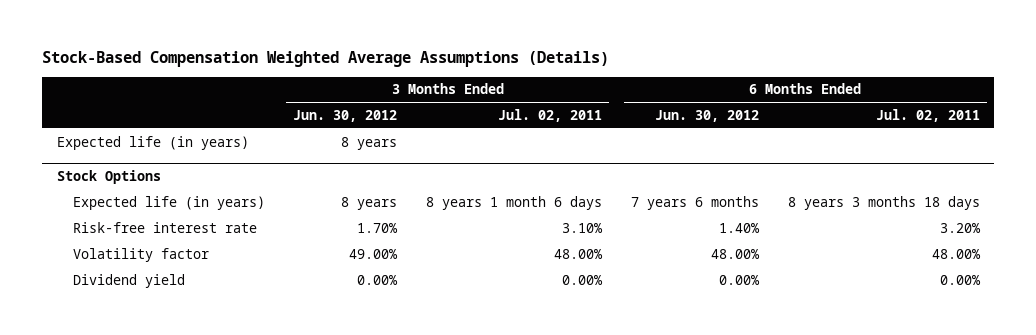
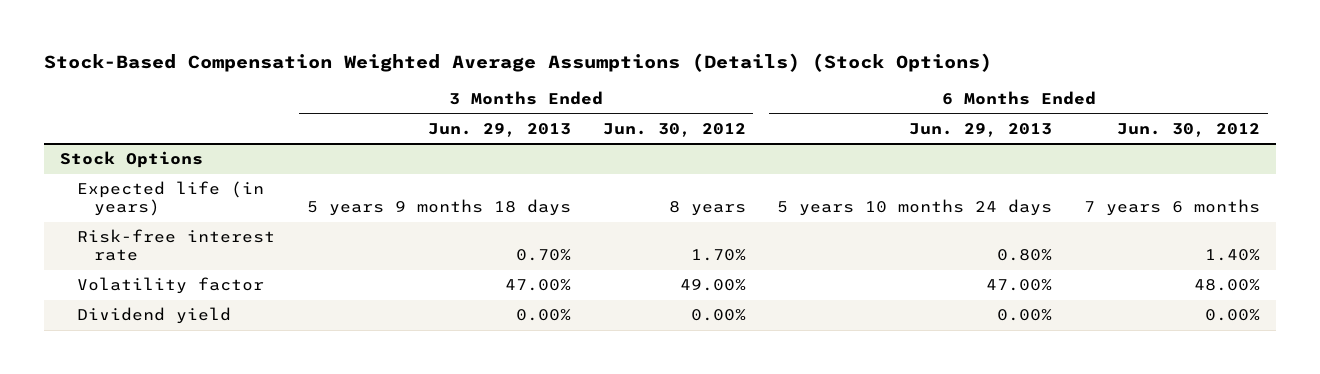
- Stock-Based Compensation Weighted Average Assumptions (Details)
+ Stock-Based Compensation Weighted Average Assumptions (Details) (Stock Options)
- | 3 Months Ended Jun. 30, 2012 | 3 Months Ended Jul. 02, 2011 | 6 Months Ended Jun. 30, 2012 | 6 Months Ended Jul. 02, 2011
+ | 3 Months Ended Jun. 29, 2013 | 3 Months Ended Jun. 30, 2012 | 6 Months Ended Jun. 29, 2013 | 6 Months Ended Jun. 30, 2012
- Expected life (in years) | 8 years | | |

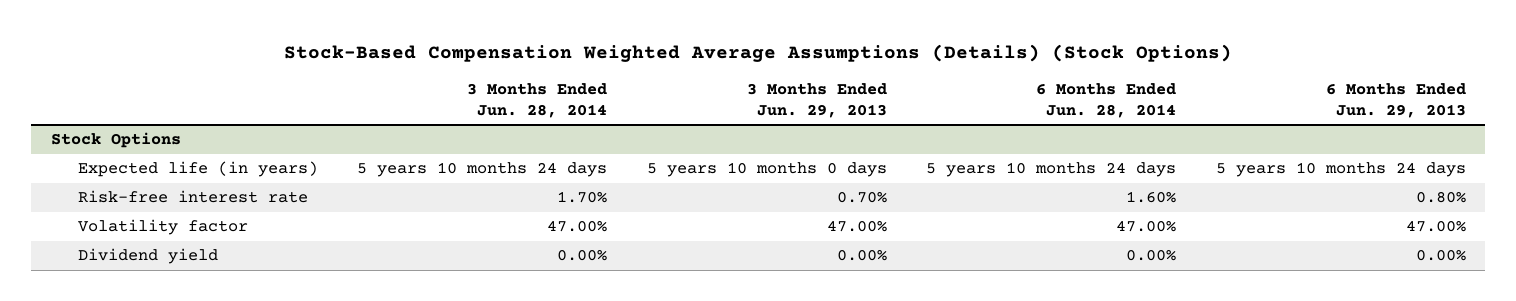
- | 3 Months Ended Jun. 29, 2013 | 3 Months Ended Jun. 30, 2012 | 6 Months Ended Jun. 29, 2013 | 6 Months Ended Jun. 30, 2012
+ | 3 Months Ended Jun. 28, 2014 | 3 Months Ended Jun. 29, 2013 | 6 Months Ended Jun. 28, 2014 | 6 Months Ended Jun. 29, 2013
@ Stock Options
- Expected life (in years) | 5 years 9 months 18 days | 8 years | 5 years 10 months 24 days | 7 years 6 months
+ Expected life (in years) | 5 years 10 months 24 days | 5 years 10 months 0 days | 5 years 10 months 24 days | 5 years 10 months 24 days

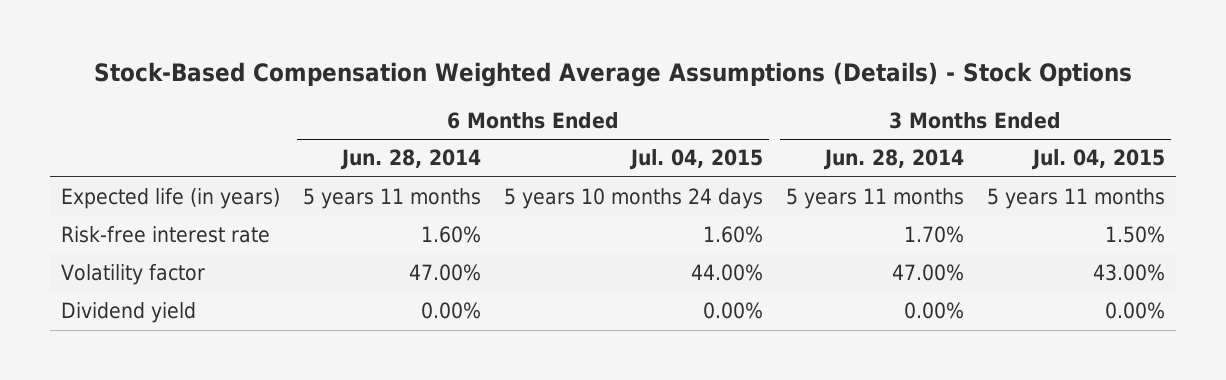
- Stock-Based Compensation Weighted Average Assumptions (Details) (Stock Options)
+ Stock-Based Compensation Weighted Average Assumptions (Details) - Stock Options
- | 3 Months Ended Jun. 28, 2014 | 3 Months Ended Jun. 29, 2013 | 6 Months Ended Jun. 28, 2014 | 6 Months Ended Jun. 29, 2013
+ | 6 Months Ended Jun. 28, 2014 | 6 Months Ended Jul. 04, 2015 | 3 Months Ended Jun. 28, 2014 | 3 Months Ended Jul. 04, 2015
- Stock Options
- Expected life (in years) | 5 years 10 months 24 days | 5 years 10 months 0 days | 5 years 10 months 24 days | 5 years 10 months 24 days
+ Expected life (in years) | 5 years 11 months | 5 years 10 months 24 days | 5 years 11 months | 5 years 11 months

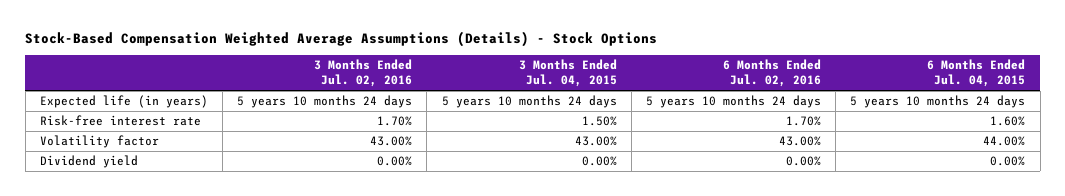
- | 6 Months Ended Jun. 28, 2014 | 6 Months Ended Jul. 04, 2015 | 3 Months Ended Jun. 28, 2014 | 3 Months Ended Jul. 04, 2015
+ | 3 Months Ended Jul. 02, 2016 | 3 Months Ended Jul. 04, 2015 | 6 Months Ended Jul. 02, 2016 | 6 Months Ended Jul. 04, 2015
- Expected life (in years) | 5 years 11 months | 5 years 10 months 24 days | 5 years 11 months | 5 years 11 months
+ Expected life (in years) | 5 years 10 months 24 days | 5 years 10 months 24 days | 5 years 10 months 24 days | 5 years 10 months 24 days

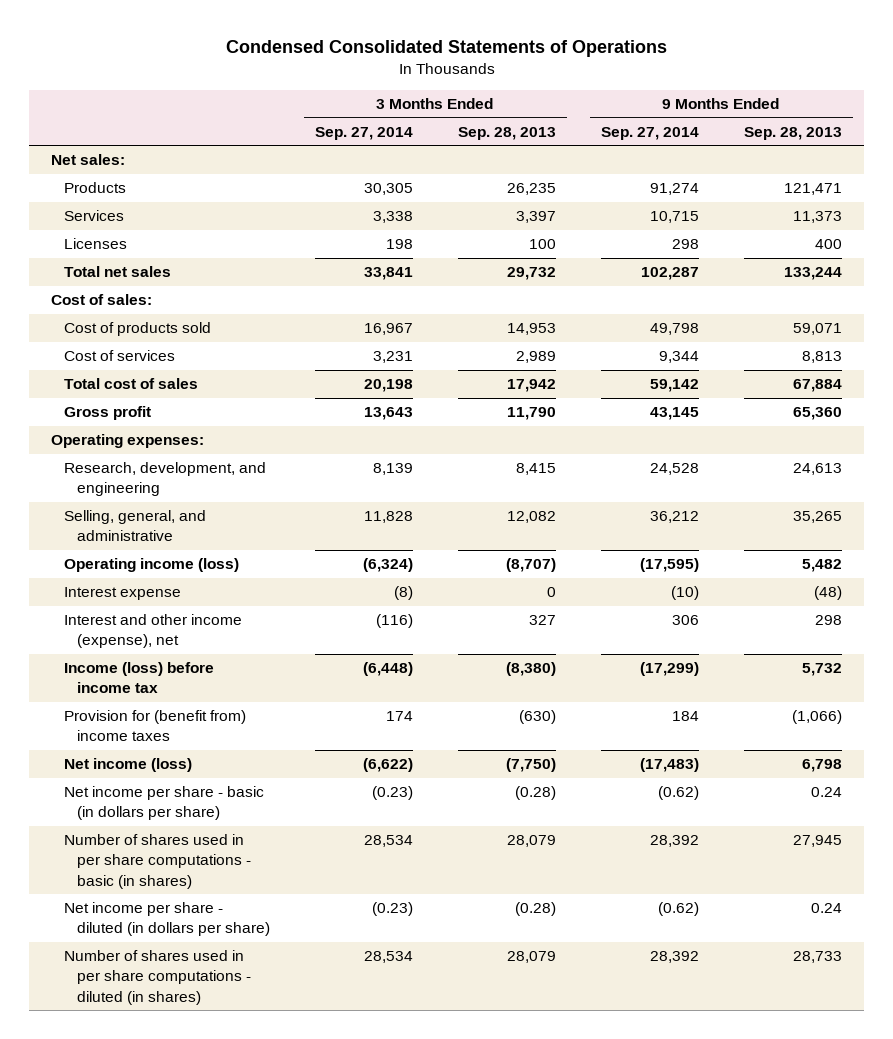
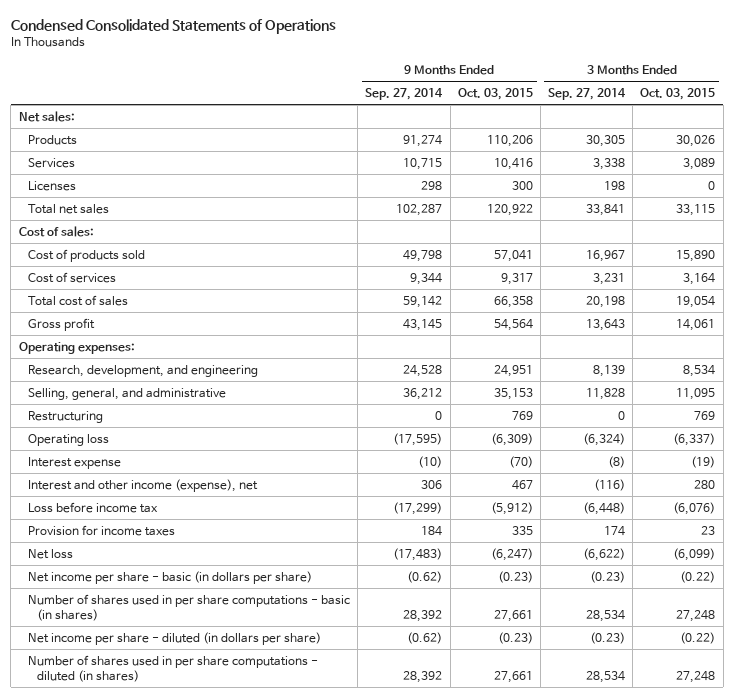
- | 3 Months Ended Sep. 27, 2014 | 3 Months Ended Sep. 28, 2013 | 9 Months Ended Sep. 27, 2014 | 9 Months Ended Sep. 28, 2013
+ | 9 Months Ended Sep. 27, 2014 | 9 Months Ended Oct. 03, 2015 | 3 Months Ended Sep. 27, 2014 | 3 Months Ended Oct. 03, 2015
- Operating income (loss) | (6,324) | (8,707) | (17,595) | 5,482
+ Restructuring | 0 | 769 | 0 | 769
+ Operating loss | (17,595) | (6,309) | (6,324) | (6,337)
- Income (loss) before income tax | (6,448) | (8,380) | (17,299) | 5,732
- Provision for (benefit from) income taxes | 174 | (630) | 184 | (1,066)
- Net income (loss) | (6,622) | (7,750) | (17,483) | 6,798
+ Loss before income tax | (17,299) | (5,912) | (6,448) | (6,076)
+ Provision for income taxes | 184 | 335 | 174 | 23
+ Net loss | (17,483) | (6,247) | (6,622) | (6,099)

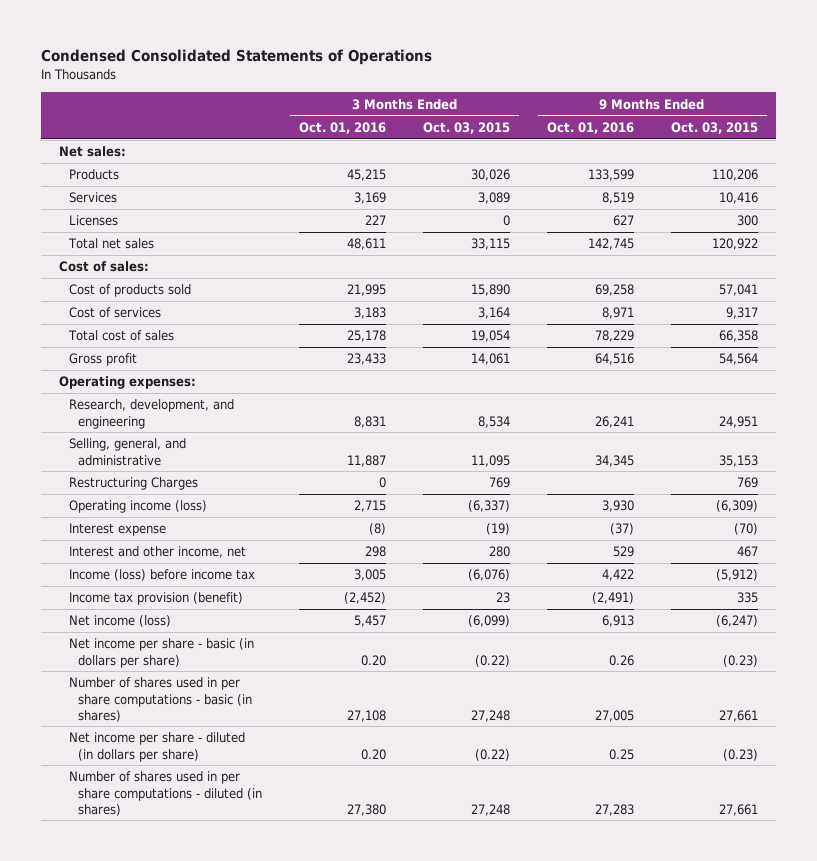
- | 9 Months Ended Sep. 27, 2014 | 9 Months Ended Oct. 03, 2015 | 3 Months Ended Sep. 27, 2014 | 3 Months Ended Oct. 03, 2015
+ | 3 Months Ended Oct. 01, 2016 | 3 Months Ended Oct. 03, 2015 | 9 Months Ended Oct. 01, 2016 | 9 Months Ended Oct. 03, 2015
- Restructuring | 0 | 769 | 0 | 769
- Operating loss | (17,595) | (6,309) | (6,324) | (6,337)
+ Restructuring Charges | 0 | 769 | | 769
+ Operating income (loss) | 2,715 | (6,337) | 3,930 | (6,309)
- Interest and other income (expense), net | 306 | 467 | (116) | 280
- Loss before income tax | (17,299) | (5,912) | (6,448) | (6,076)
- Provision for income taxes | 184 | 335 | 174 | 23
- Net loss | (17,483) | (6,247) | (6,622) | (6,099)
+ Interest and other income, net | 298 | 280 | 529 | 467
+ Income (loss) before income tax | 3,005 | (6,076) | 4,422 | (5,912)
+ Income tax provision (benefit) | (2,452) | 23 | (2,491) | 335
+ Net income (loss) | 5,457 | (6,099) | 6,913 | (6,247)

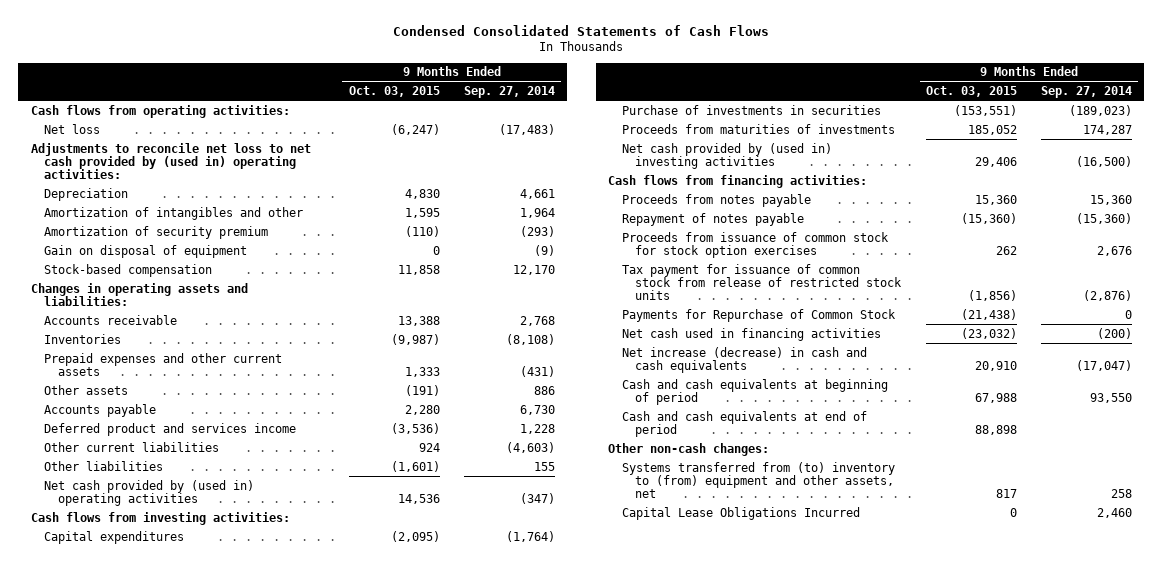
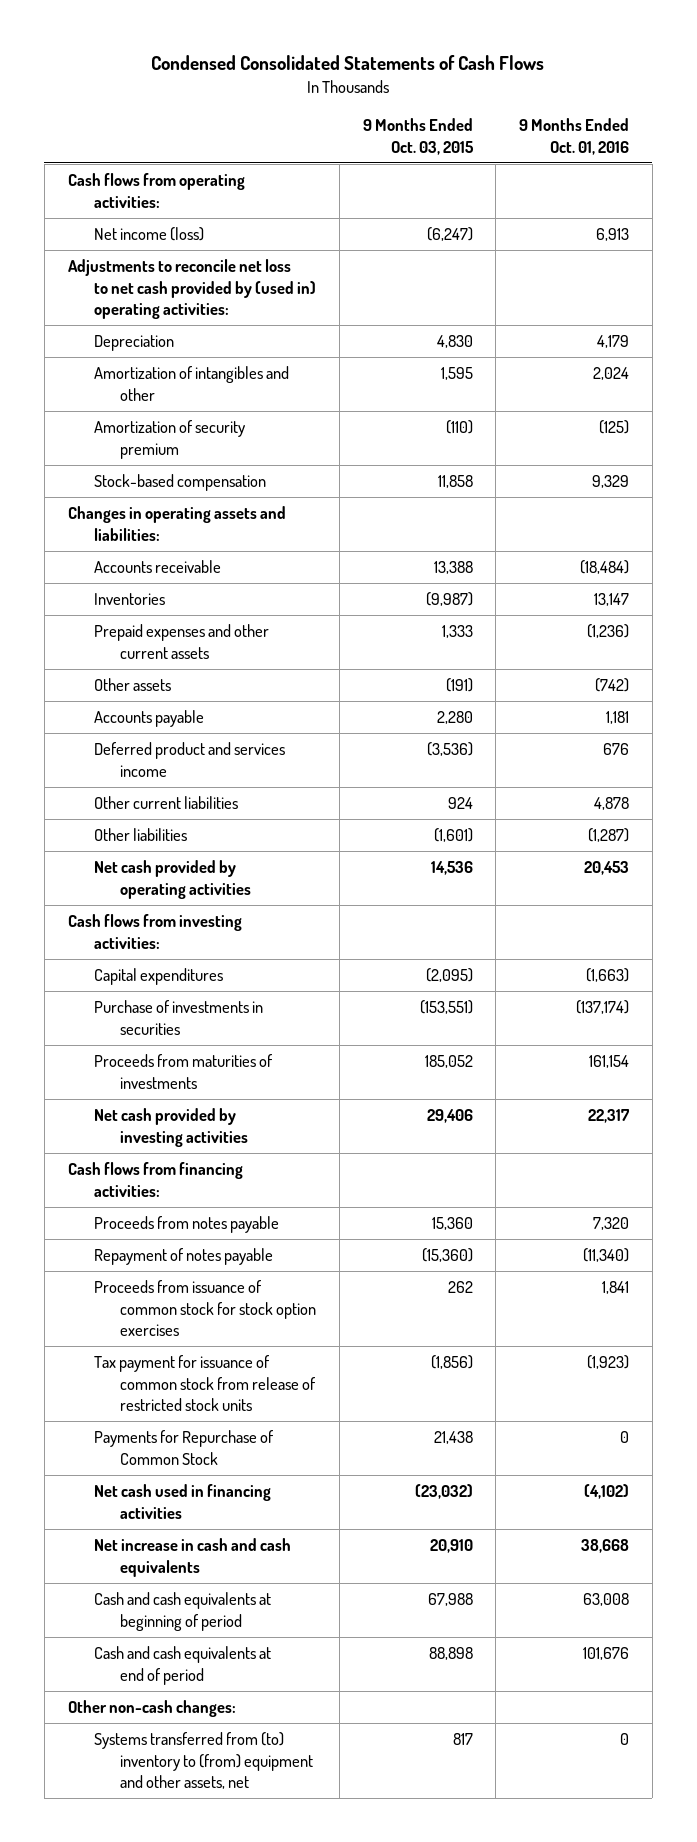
- | 9 Months Ended Oct. 03, 2015 | 9 Months Ended Sep. 27, 2014
+ | 9 Months Ended Oct. 03, 2015 | 9 Months Ended Oct. 01, 2016
- Net loss | (6,247) | (17,483)
+ Net income (loss) | (6,247) | 6,913
- Gain on disposal of equipment | 0 | (9)
- Net cash provided by (used in) operating activities | 14,536 | (347)
+ Net cash provided by operating activities | 14,536 | 20,453
- Net cash provided by (used in) investing activities | 29,406 | (16,500)
+ Net cash provided by investing activities | 29,406 | 22,317
- Payments for Repurchase of Common Stock | (21,438) | 0
+ Payments for Repurchase of Common Stock | 21,438 | 0
- Net increase (decrease) in cash and cash equivalents | 20,910 | (17,047)
+ Net increase in cash and cash equivalents | 20,910 | 38,668
- Capital Lease Obligations Incurred | 0 | 2,460

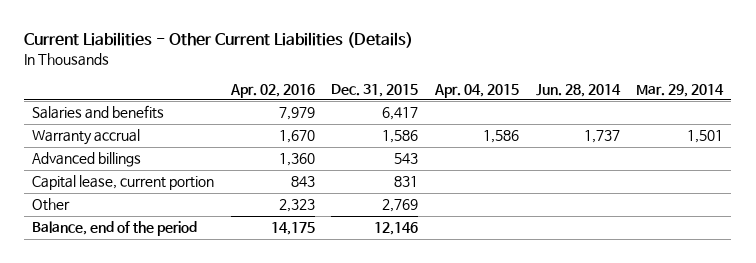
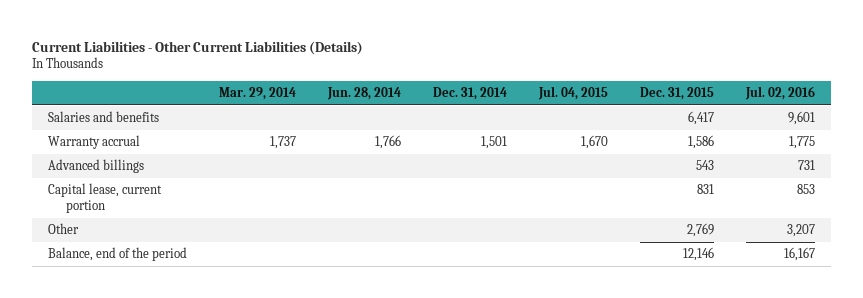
- | Apr. 02, 2016 | Dec. 31, 2015 | Apr. 04, 2015 | Jun. 28, 2014 | Mar. 29, 2014
+ | Mar. 29, 2014 | Jun. 28, 2014 | Dec. 31, 2014 | Jul. 04, 2015 | Dec. 31, 2015 | Jul. 02, 2016
- Warranty accrual | 1,670 | 1,586 | 1,586 | 1,737 | 1,501
+ Warranty accrual | 1,737 | 1,766 | 1,501 | 1,670 | 1,586 | 1,775

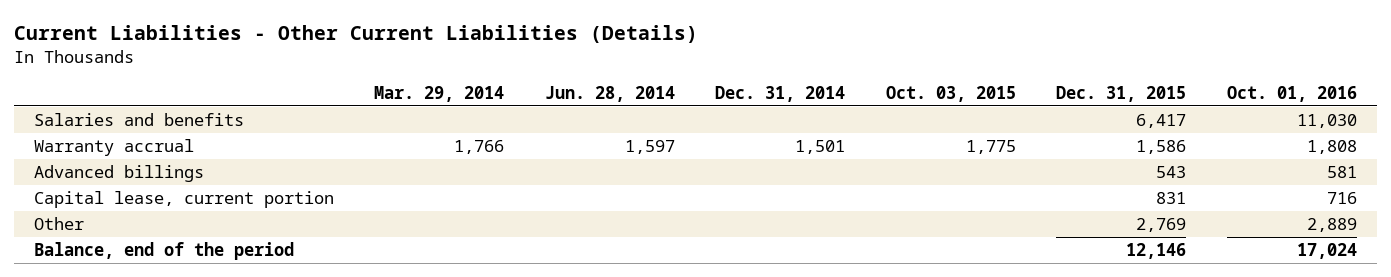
- | Mar. 29, 2014 | Jun. 28, 2014 | Dec. 31, 2014 | Jul. 04, 2015 | Dec. 31, 2015 | Jul. 02, 2016
+ | Mar. 29, 2014 | Jun. 28, 2014 | Dec. 31, 2014 | Oct. 03, 2015 | Dec. 31, 2015 | Oct. 01, 2016
- Warranty accrual | 1,737 | 1,766 | 1,501 | 1,670 | 1,586 | 1,775
+ Warranty accrual | 1,766 | 1,597 | 1,501 | 1,775 | 1,586 | 1,808

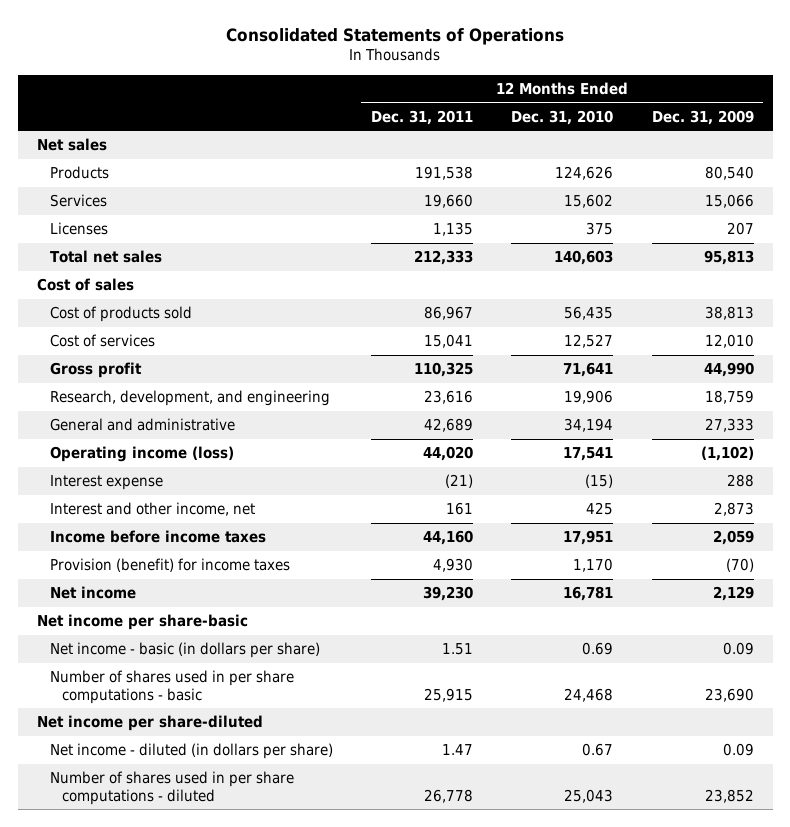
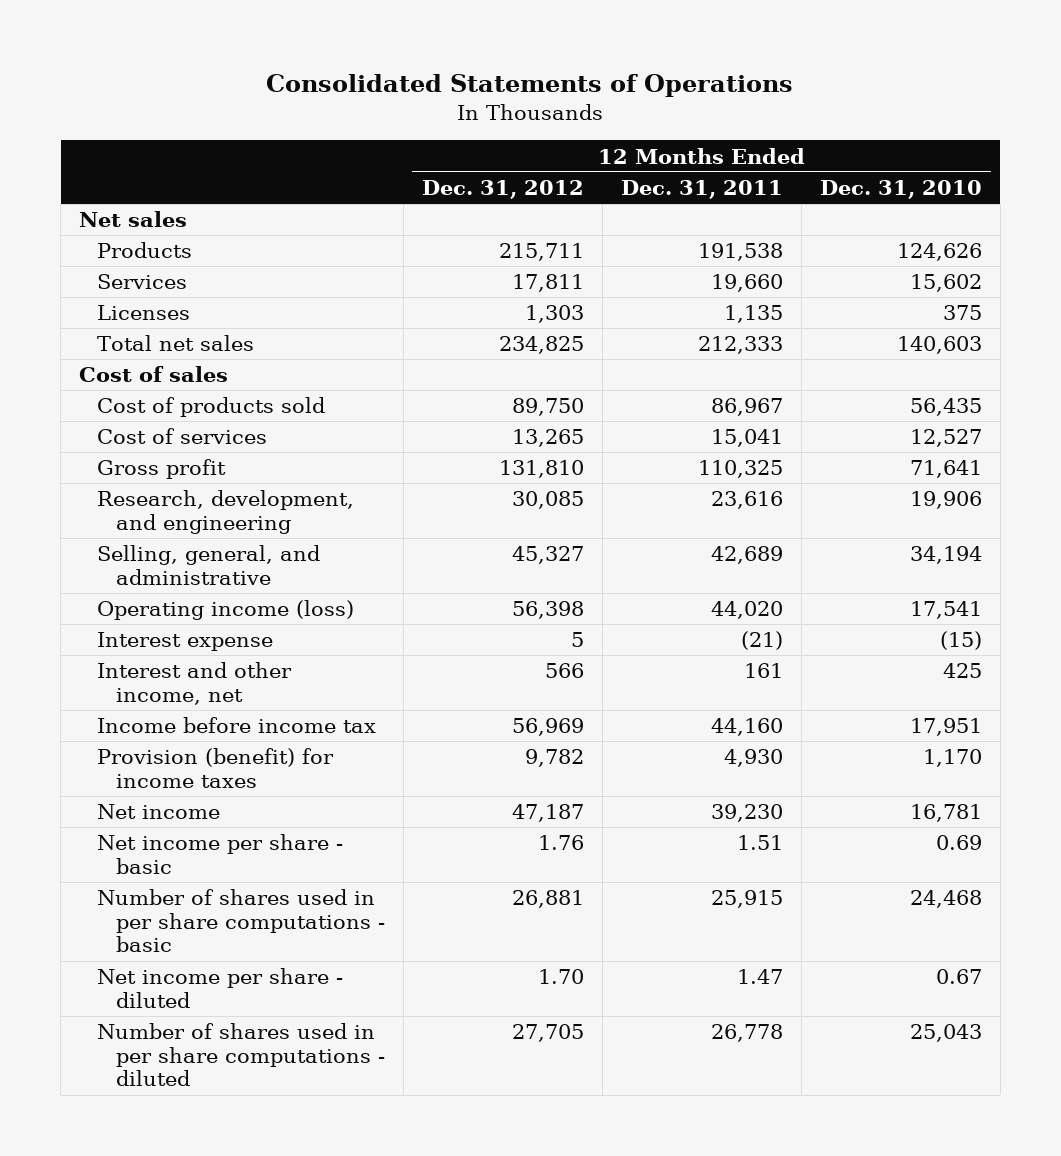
- | 12 Months Ended Dec. 31, 2011 | 12 Months Ended Dec. 31, 2010 | 12 Months Ended Dec. 31, 2009
+ | 12 Months Ended Dec. 31, 2012 | 12 Months Ended Dec. 31, 2011 | 12 Months Ended Dec. 31, 2010
- General and administrative | 42,689 | 34,194 | 27,333
+ Selling, general, and administrative | 45,327 | 42,689 | 34,194
- Income before income taxes | 44,160 | 17,951 | 2,059
+ Income before income tax | 56,969 | 44,160 | 17,951
- Net income per share-basic
- Net income - basic (in dollars per share) | 1.51 | 0.69 | 0.09
+ Net income per share - basic | 1.76 | 1.51 | 0.69
- Net income per share-diluted
- Net income - diluted (in dollars per share) | 1.47 | 0.67 | 0.09
+ Net income per share - diluted | 1.70 | 1.47 | 0.67

